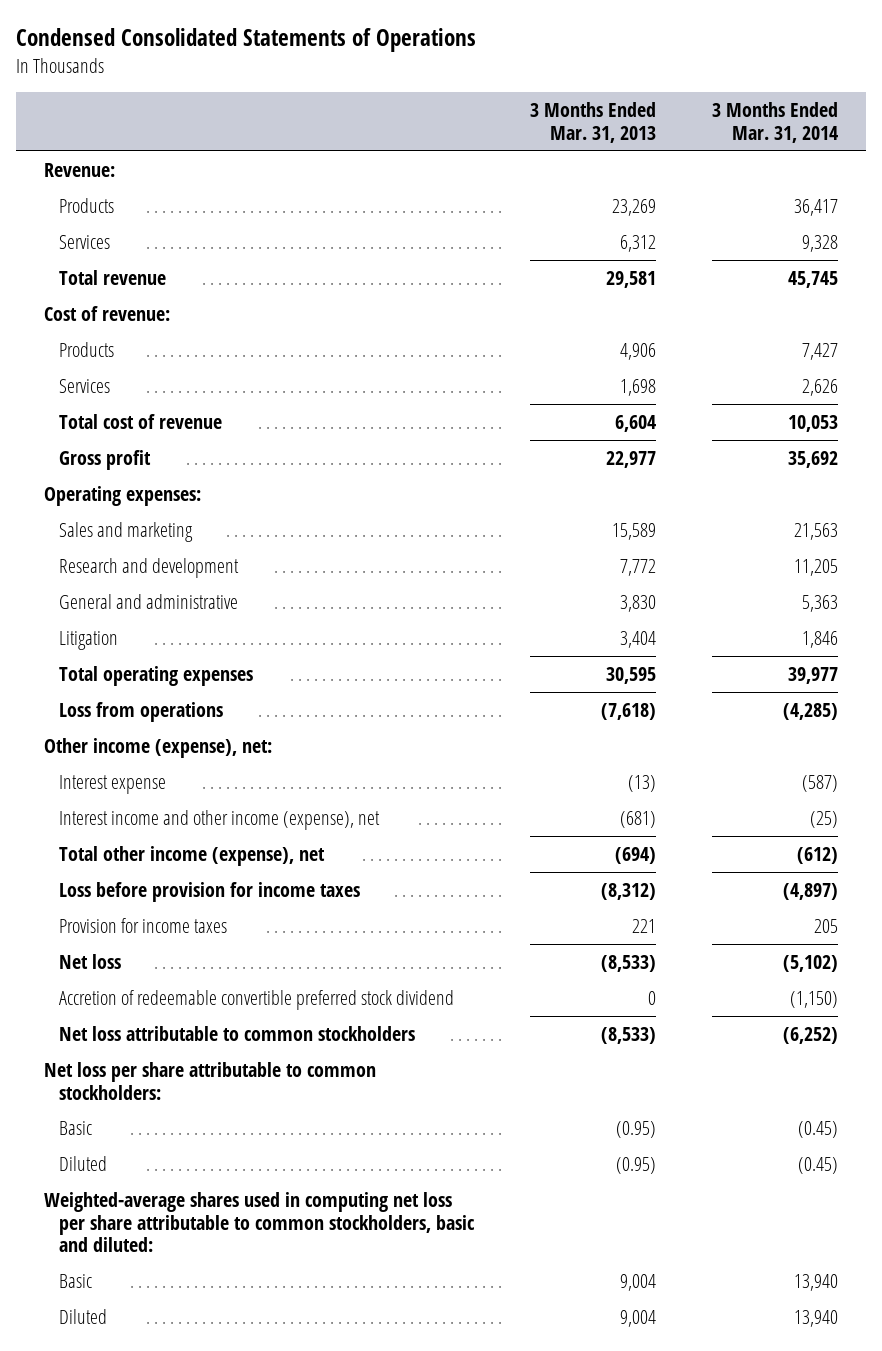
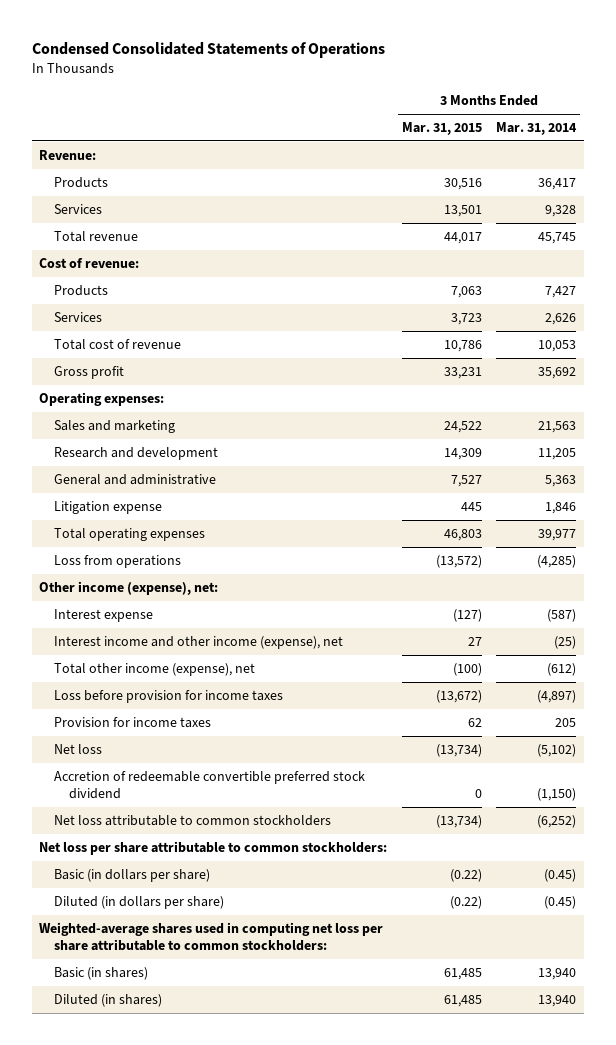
- | 3 Months Ended Mar. 31, 2013 | 3 Months Ended Mar. 31, 2014
+ | 3 Months Ended Mar. 31, 2015 | 3 Months Ended Mar. 31, 2014
- Litigation | 3,404 | 1,846
+ Litigation expense | 445 | 1,846
- Basic | (0.95) | (0.45)
- Diluted | (0.95) | (0.45)
- Weighted-average shares used in computing net loss per share attributable to common stockholders, basic and diluted:
- Basic | 9,004 | 13,940
- Diluted | 9,004 | 13,940
+ Basic (in dollars per share) | (0.22) | (0.45)
+ Diluted (in dollars per share) | (0.22) | (0.45)
+ Weighted-average shares used in computing net loss per share attributable to common stockholders:
+ Basic (in shares) | 61,485 | 13,940
+ Diluted (in shares) | 61,485 | 13,940

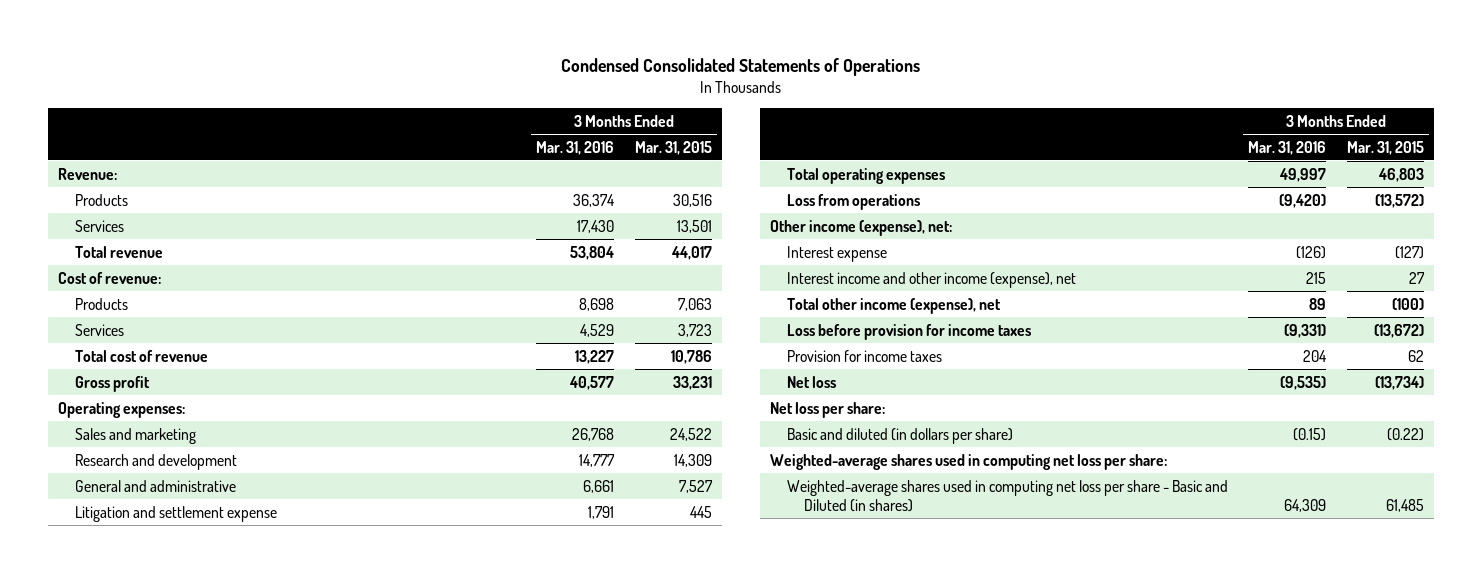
- | 3 Months Ended Mar. 31, 2015 | 3 Months Ended Mar. 31, 2014
+ | 3 Months Ended Mar. 31, 2016 | 3 Months Ended Mar. 31, 2015
- Litigation expense | 445 | 1,846
+ Litigation and settlement expense | 1,791 | 445
- Accretion of redeemable convertible preferred stock dividend | 0 | (1,150)
- Net loss attributable to common stockholders | (13,734) | (6,252)
- Net loss per share attributable to common stockholders:
- Basic (in dollars per share) | (0.22) | (0.45)
- Diluted (in dollars per share) | (0.22) | (0.45)
- Weighted-average shares used in computing net loss per share attributable to common stockholders:
- Basic (in shares) | 61,485 | 13,940
- Diluted (in shares) | 61,485 | 13,940
+ Net loss per share:
+ Basic and diluted (in dollars per share) | (0.15) | (0.22)
+ Weighted-average shares used in computing net loss per share:
+ Weighted-average shares used in computing net loss per share - Basic and Diluted (in shares) | 64,309 | 61,485

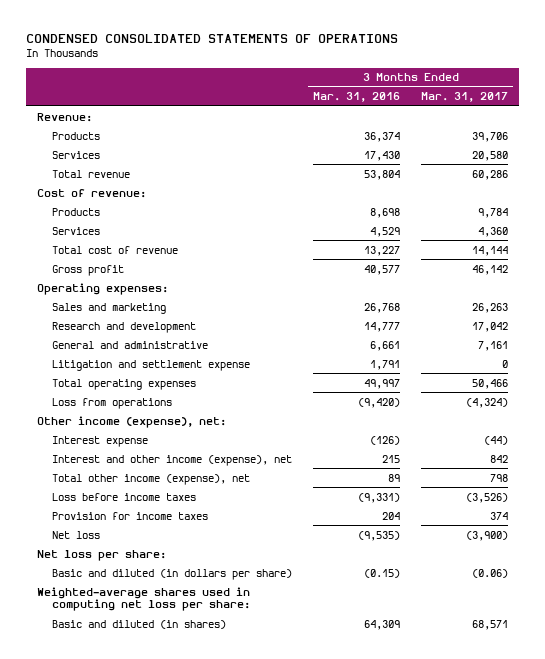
- Condensed Consolidated Statements of Operations
+ CONDENSED CONSOLIDATED STATEMENTS OF OPERATIONS
- | 3 Months Ended Mar. 31, 2016 | 3 Months Ended Mar. 31, 2015
+ | 3 Months Ended Mar. 31, 2016 | 3 Months Ended Mar. 31, 2017
- Interest income and other income (expense), net | 215 | 27
+ Interest and other income (expense), net | 215 | 842
- Loss before provision for income taxes | (9,331) | (13,672)
+ Loss before income taxes | (9,331) | (3,526)
- Weighted-average shares used in computing net loss per share - Basic and Diluted (in shares) | 64,309 | 61,485
+ Basic and diluted (in shares) | 64,309 | 68,571

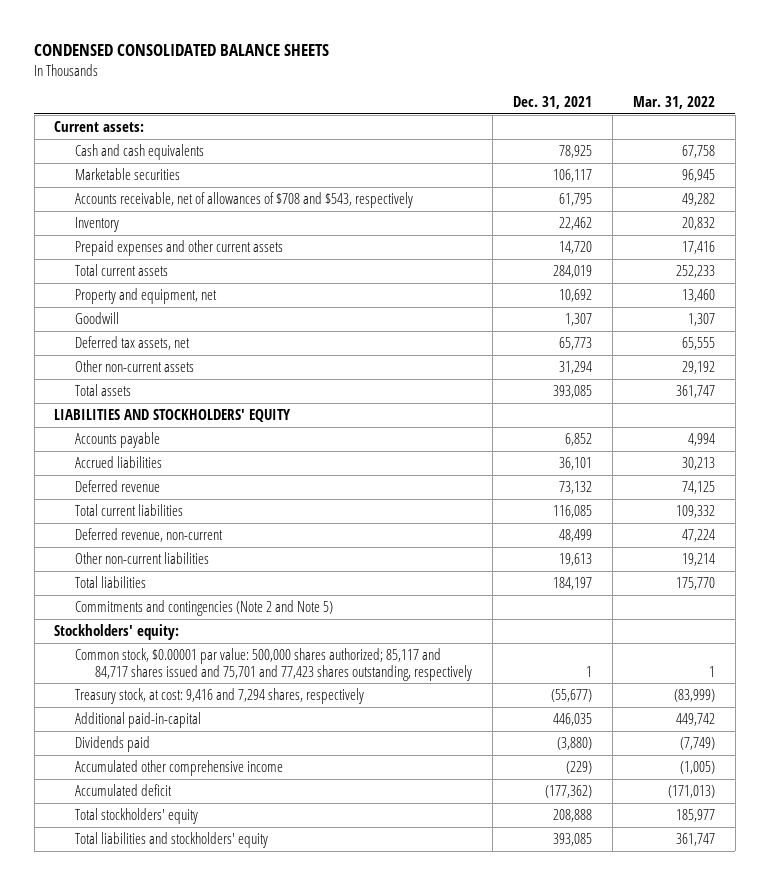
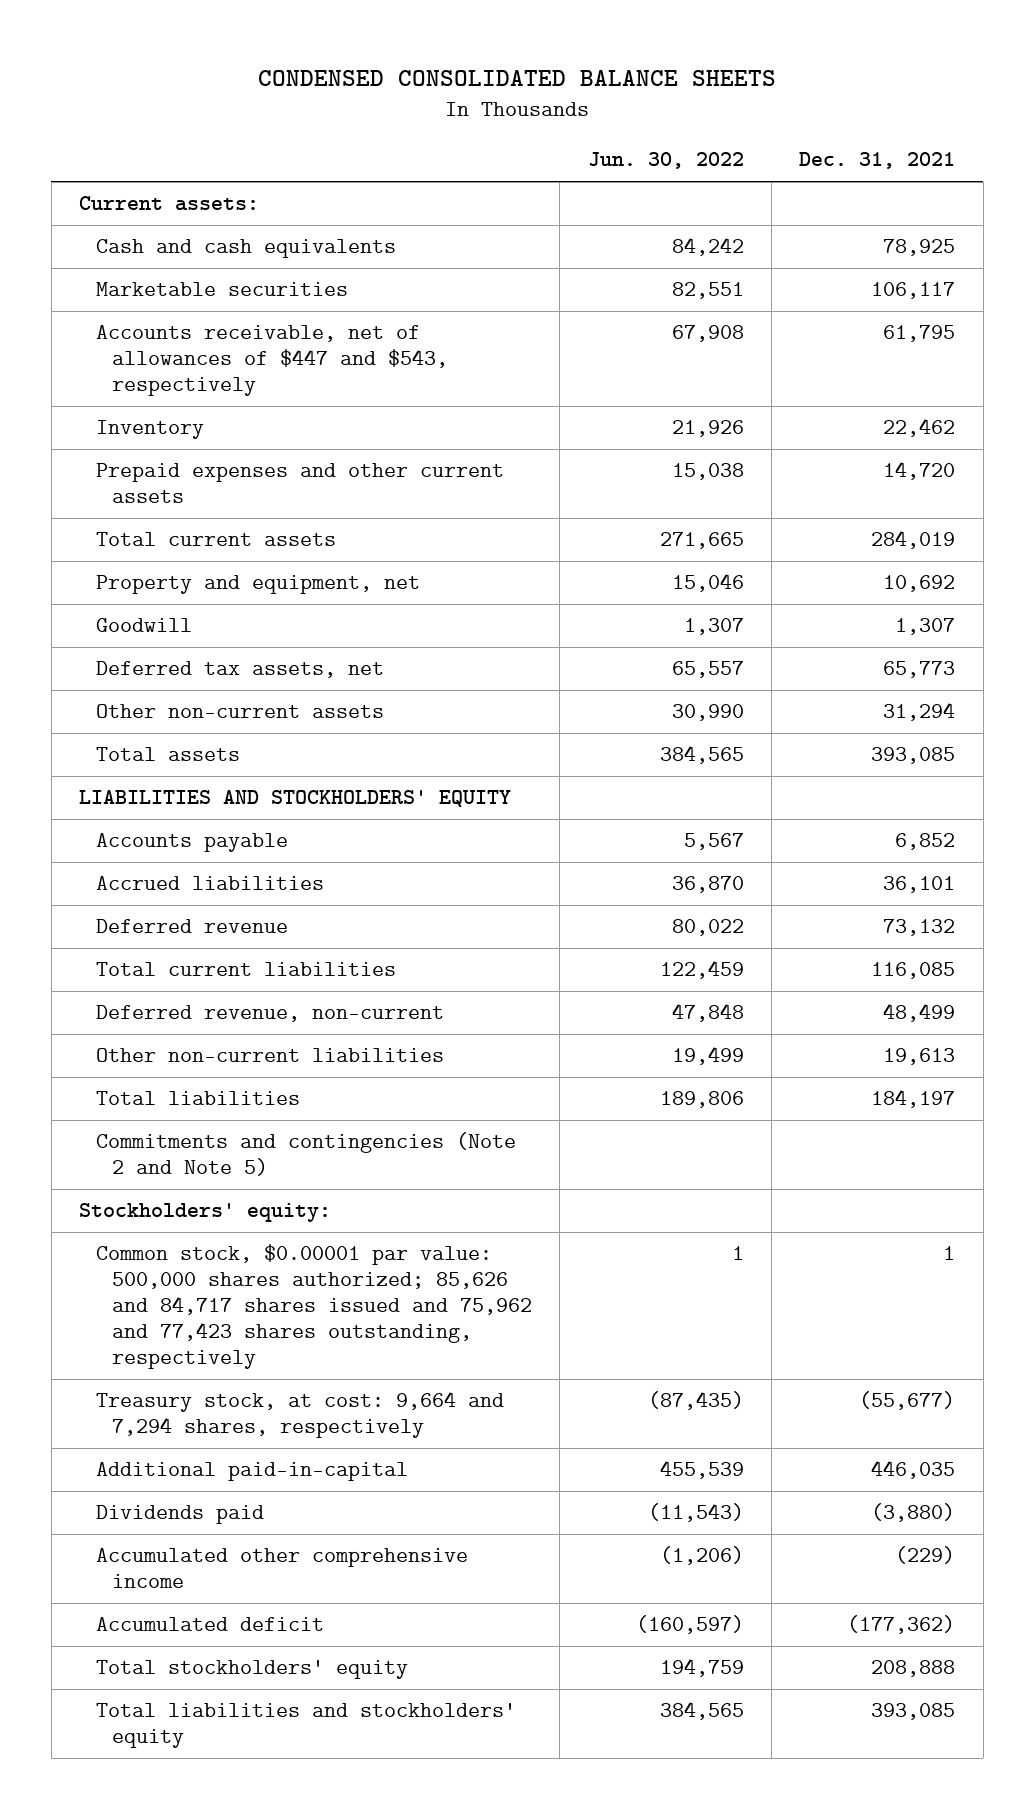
- | Dec. 31, 2021 | Mar. 31, 2022
+ | Jun. 30, 2022 | Dec. 31, 2021
- Accounts receivable, net of allowances of $708 and $543, respectively | 61,795 | 49,282
+ Accounts receivable, net of allowances of $447 and $543, respectively | 67,908 | 61,795
- Common stock, $0.00001 par value: 500,000 shares authorized; 85,117 and 84,717 shares issued and 75,701 and 77,423 shares outstanding, respectively | 1 | 1
- Treasury stock, at cost: 9,416 and 7,294 shares, respectively | (55,677) | (83,999)
+ Common stock, $0.00001 par value: 500,000 shares authorized; 85,626 and 84,717 shares issued and 75,962 and 77,423 shares outstanding, respectively | 1 | 1
+ Treasury stock, at cost: 9,664 and 7,294 shares, respectively | (87,435) | (55,677)

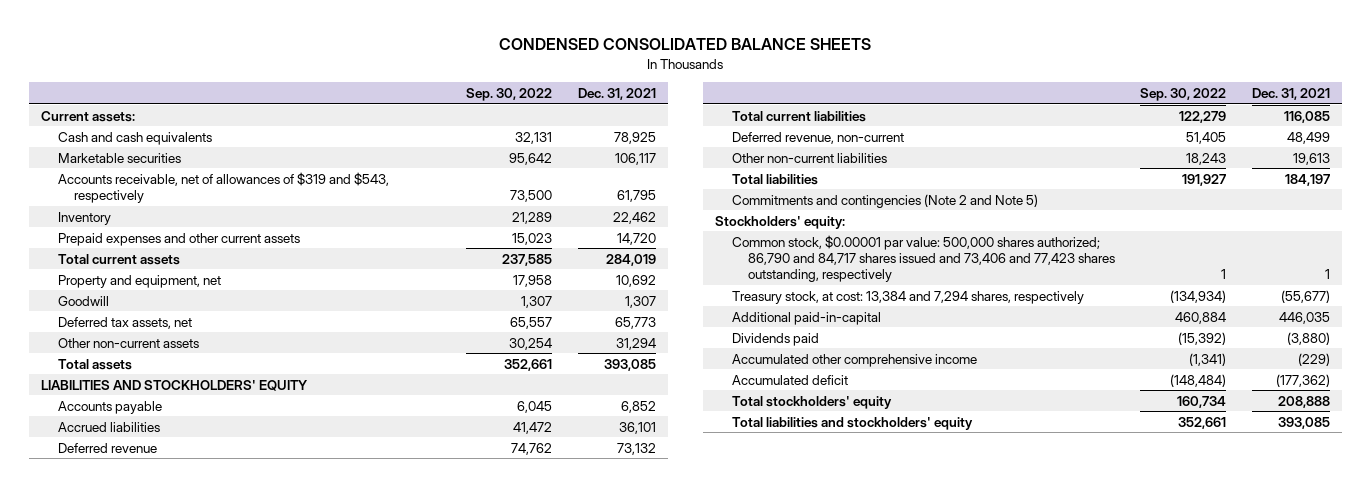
- | Jun. 30, 2022 | Dec. 31, 2021
+ | Sep. 30, 2022 | Dec. 31, 2021
- Accounts receivable, net of allowances of $447 and $543, respectively | 67,908 | 61,795
+ Accounts receivable, net of allowances of $319 and $543, respectively | 73,500 | 61,795
- Common stock, $0.00001 par value: 500,000 shares authorized; 85,626 and 84,717 shares issued and 75,962 and 77,423 shares outstanding, respectively | 1 | 1
- Treasury stock, at cost: 9,664 and 7,294 shares, respectively | (87,435) | (55,677)
+ Common stock, $0.00001 par value: 500,000 shares authorized; 86,790 and 84,717 shares issued and 73,406 and 77,423 shares outstanding, respectively | 1 | 1
+ Treasury stock, at cost: 13,384 and 7,294 shares, respectively | (134,934) | (55,677)

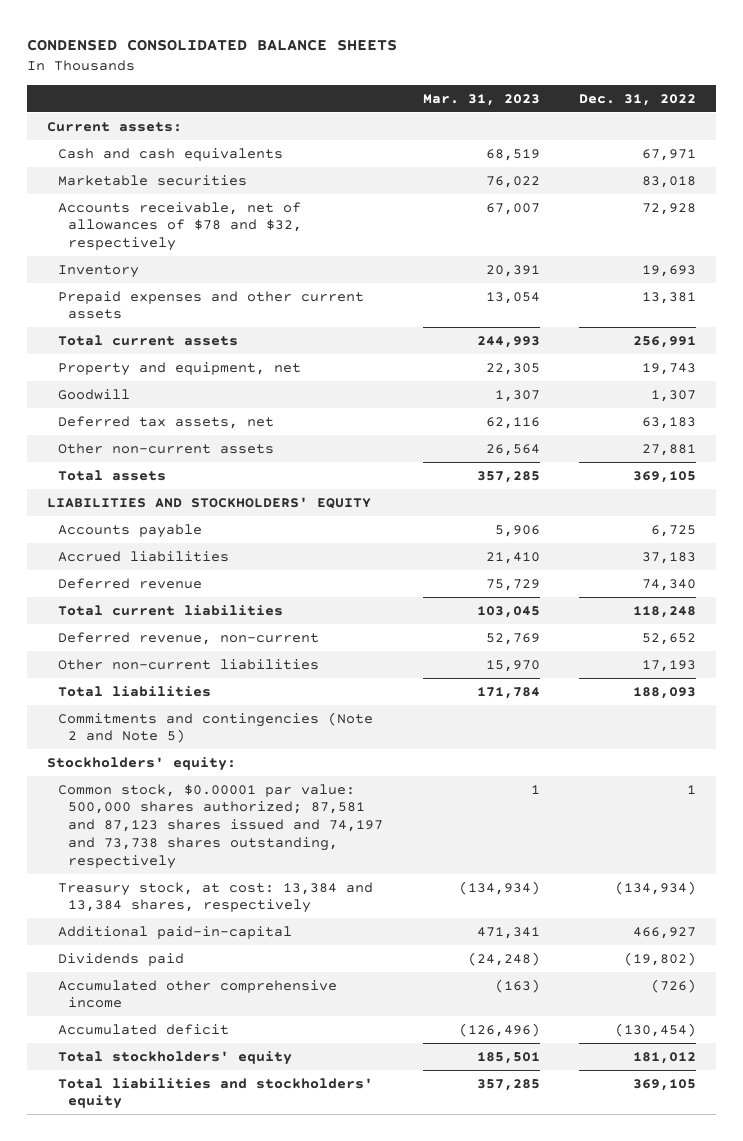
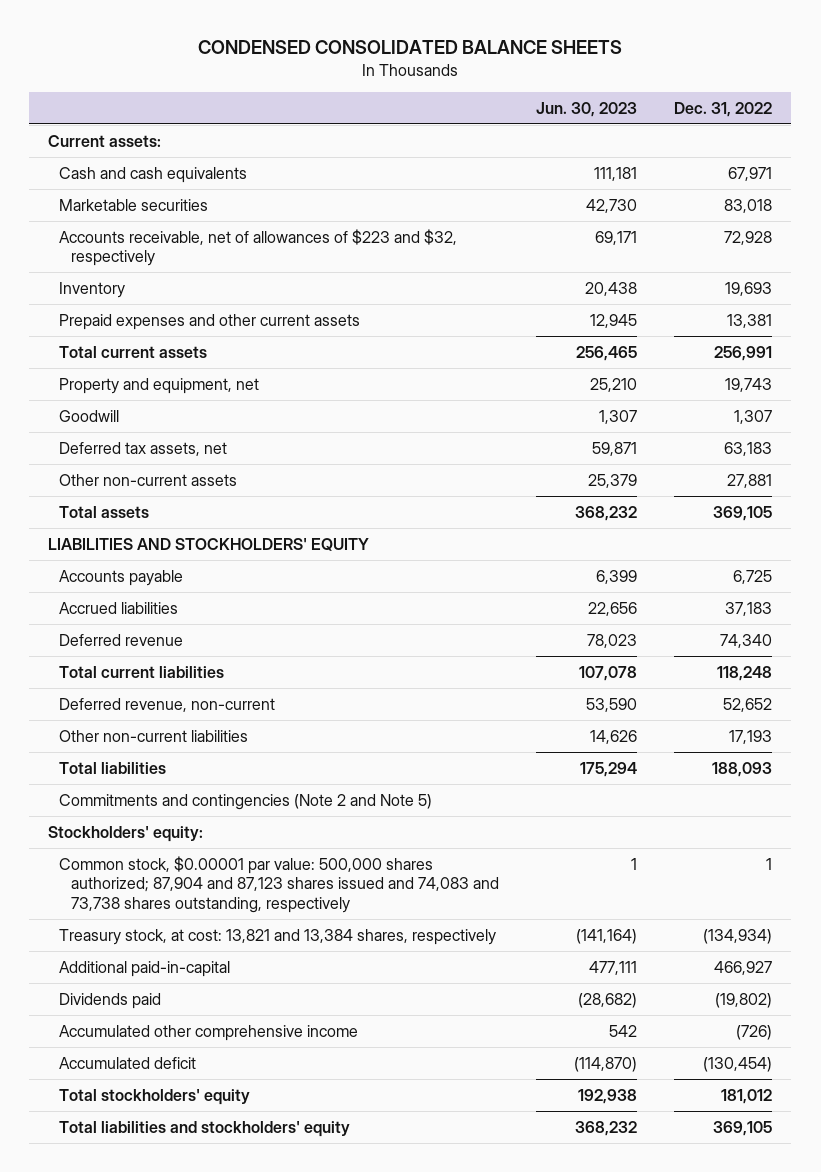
- | Mar. 31, 2023 | Dec. 31, 2022
+ | Jun. 30, 2023 | Dec. 31, 2022
- Accounts receivable, net of allowances of $78 and $32, respectively | 67,007 | 72,928
+ Accounts receivable, net of allowances of $223 and $32, respectively | 69,171 | 72,928
- Common stock, $0.00001 par value: 500,000 shares authorized; 87,581 and 87,123 shares issued and 74,197 and 73,738 shares outstanding, respectively | 1 | 1
- Treasury stock, at cost: 13,384 and 13,384 shares, respectively | (134,934) | (134,934)
+ Common stock, $0.00001 par value: 500,000 shares authorized; 87,904 and 87,123 shares issued and 74,083 and 73,738 shares outstanding, respectively | 1 | 1
+ Treasury stock, at cost: 13,821 and 13,384 shares, respectively | (141,164) | (134,934)

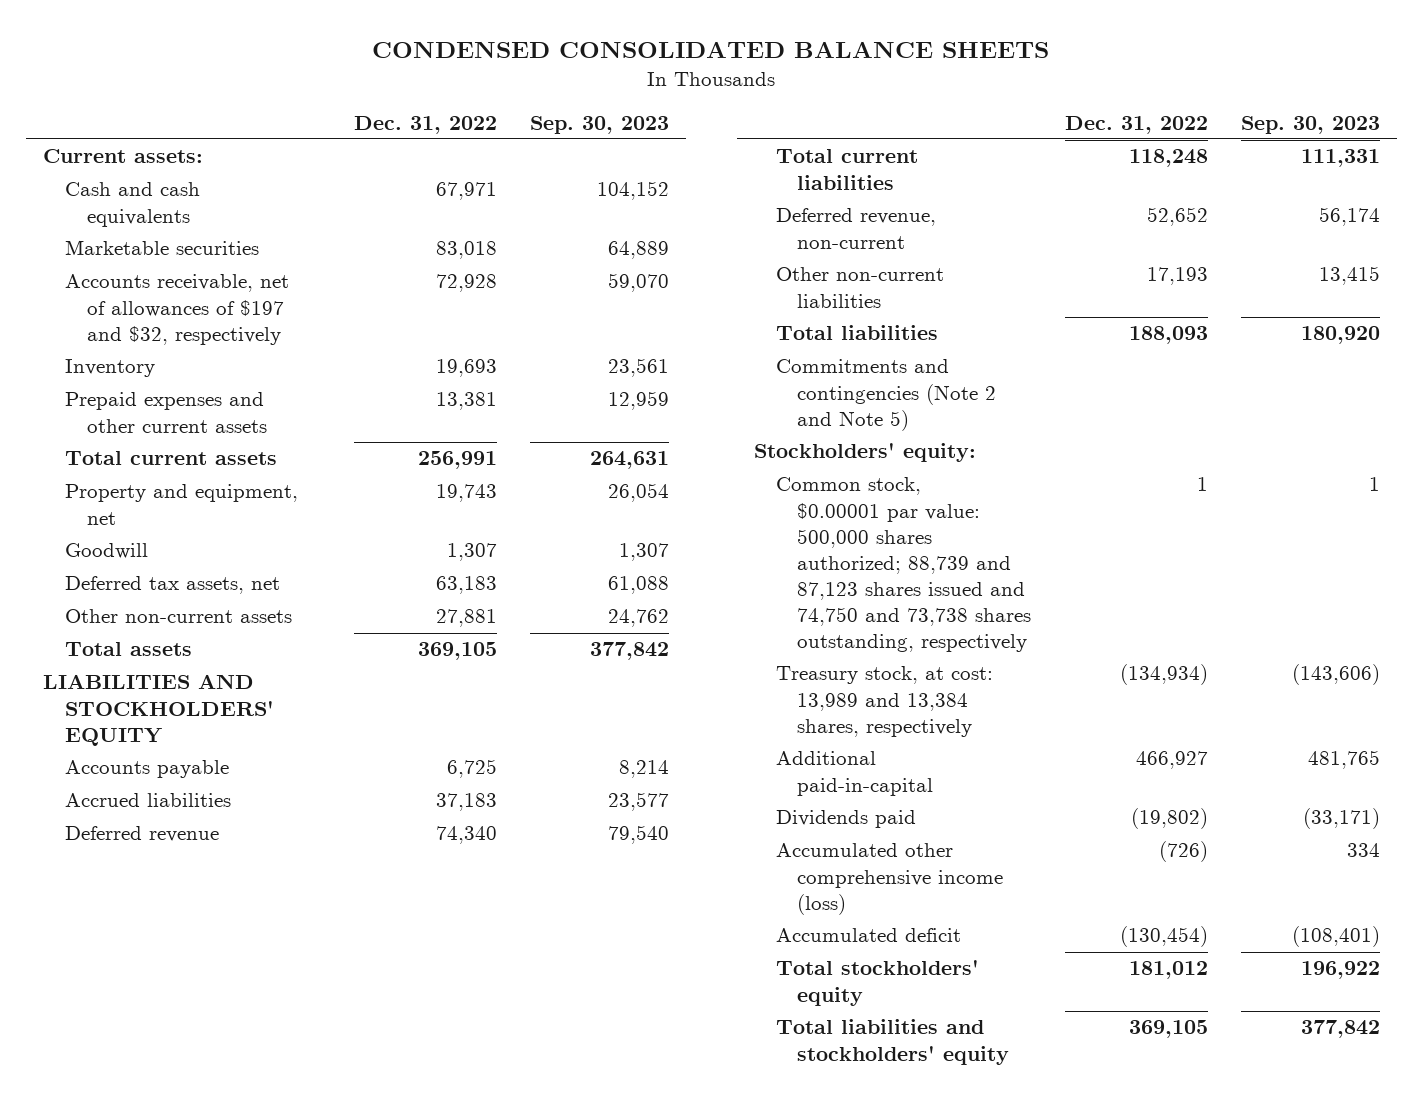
- | Jun. 30, 2023 | Dec. 31, 2022
+ | Dec. 31, 2022 | Sep. 30, 2023
- Accounts receivable, net of allowances of $223 and $32, respectively | 69,171 | 72,928
+ Accounts receivable, net of allowances of $197 and $32, respectively | 72,928 | 59,070
- Common stock, $0.00001 par value: 500,000 shares authorized; 87,904 and 87,123 shares issued and 74,083 and 73,738 shares outstanding, respectively | 1 | 1
- Treasury stock, at cost: 13,821 and 13,384 shares, respectively | (141,164) | (134,934)
+ Common stock, $0.00001 par value: 500,000 shares authorized; 88,739 and 87,123 shares issued and 74,750 and 73,738 shares outstanding, respectively | 1 | 1
+ Treasury stock, at cost: 13,989 and 13,384 shares, respectively | (134,934) | (143,606)
- Accumulated other comprehensive income | 542 | (726)
+ Accumulated other comprehensive income (loss) | (726) | 334

